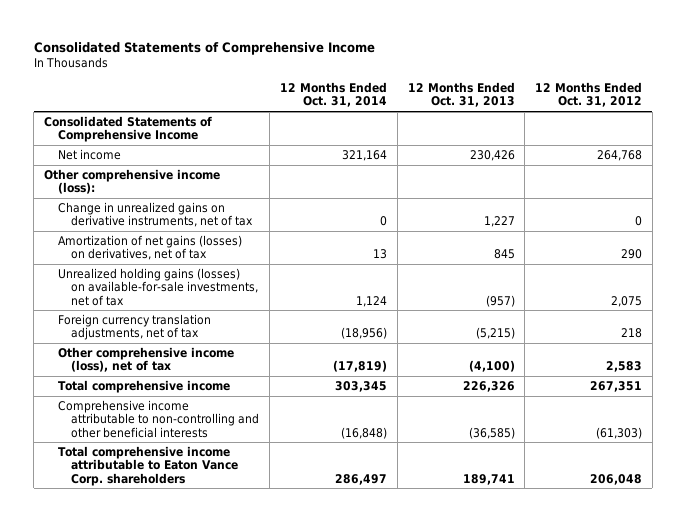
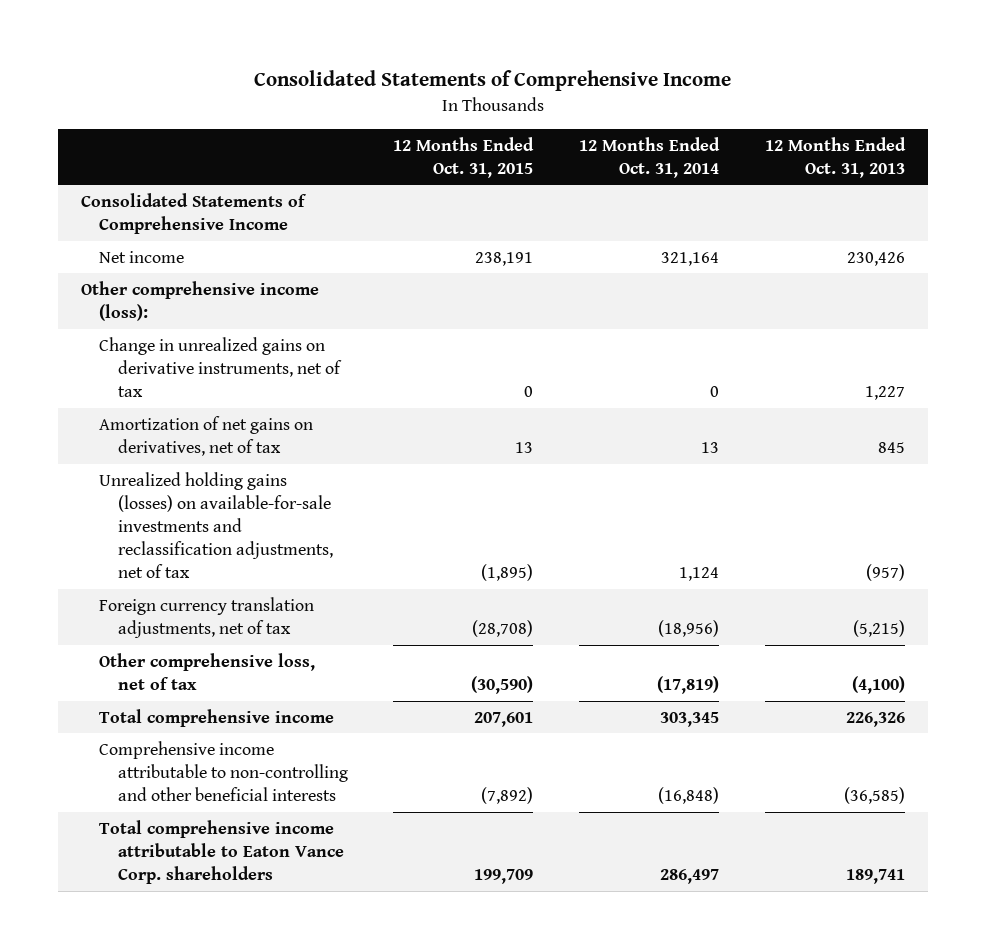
- | 12 Months Ended Oct. 31, 2014 | 12 Months Ended Oct. 31, 2013 | 12 Months Ended Oct. 31, 2012
+ | 12 Months Ended Oct. 31, 2015 | 12 Months Ended Oct. 31, 2014 | 12 Months Ended Oct. 31, 2013
- Amortization of net gains (losses) on derivatives, net of tax | 13 | 845 | 290
- Unrealized holding gains (losses) on available-for-sale investments, net of tax | 1,124 | (957) | 2,075
+ Amortization of net gains on derivatives, net of tax | 13 | 13 | 845
+ Unrealized holding gains (losses) on available-for-sale investments and reclassification adjustments, net of tax | (1,895) | 1,124 | (957)
- Other comprehensive income (loss), net of tax | (17,819) | (4,100) | 2,583
+ Other comprehensive loss, net of tax | (30,590) | (17,819) | (4,100)

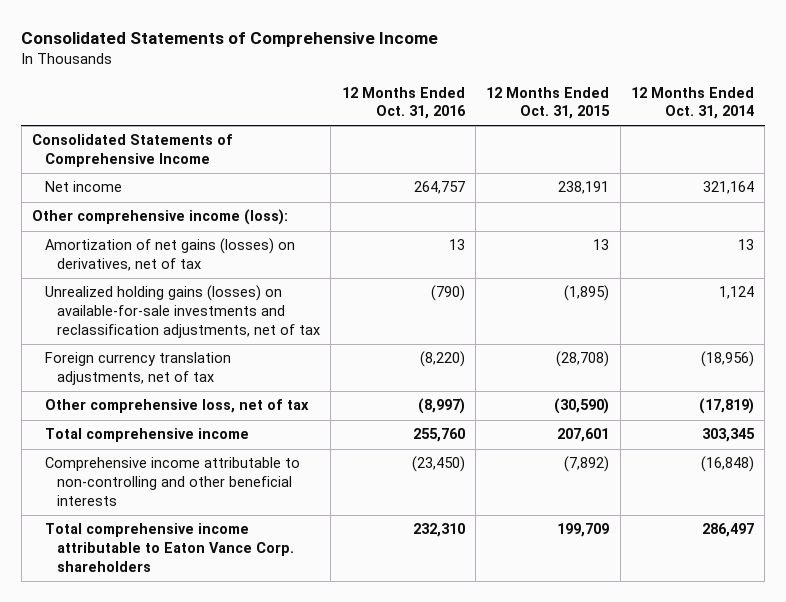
- | 12 Months Ended Oct. 31, 2015 | 12 Months Ended Oct. 31, 2014 | 12 Months Ended Oct. 31, 2013
+ | 12 Months Ended Oct. 31, 2016 | 12 Months Ended Oct. 31, 2015 | 12 Months Ended Oct. 31, 2014
- Change in unrealized gains on derivative instruments, net of tax | 0 | 0 | 1,227
- Amortization of net gains on derivatives, net of tax | 13 | 13 | 845
+ Amortization of net gains (losses) on derivatives, net of tax | 13 | 13 | 13

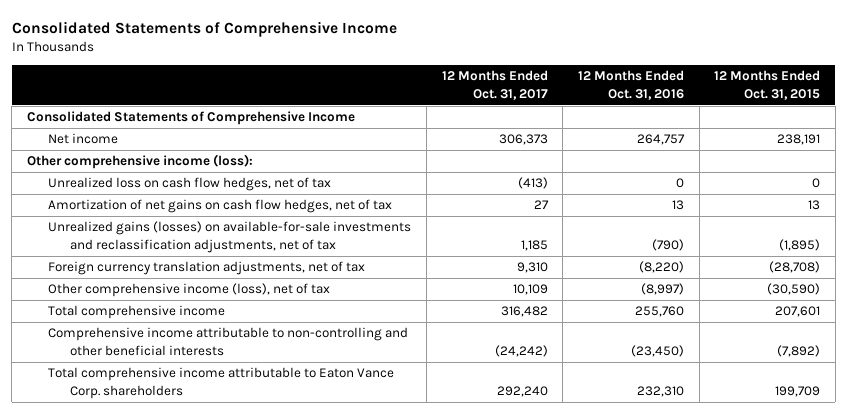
- | 12 Months Ended Oct. 31, 2016 | 12 Months Ended Oct. 31, 2015 | 12 Months Ended Oct. 31, 2014
+ | 12 Months Ended Oct. 31, 2017 | 12 Months Ended Oct. 31, 2016 | 12 Months Ended Oct. 31, 2015
- Amortization of net gains (losses) on derivatives, net of tax | 13 | 13 | 13
- Unrealized holding gains (losses) on available-for-sale investments and reclassification adjustments, net of tax | (790) | (1,895) | 1,124
+ Unrealized loss on cash flow hedges, net of tax | (413) | 0 | 0
+ Amortization of net gains on cash flow hedges, net of tax | 27 | 13 | 13
+ Unrealized gains (losses) on available-for-sale investments and reclassification adjustments, net of tax | 1,185 | (790) | (1,895)
- Other comprehensive loss, net of tax | (8,997) | (30,590) | (17,819)
+ Other comprehensive income (loss), net of tax | 10,109 | (8,997) | (30,590)

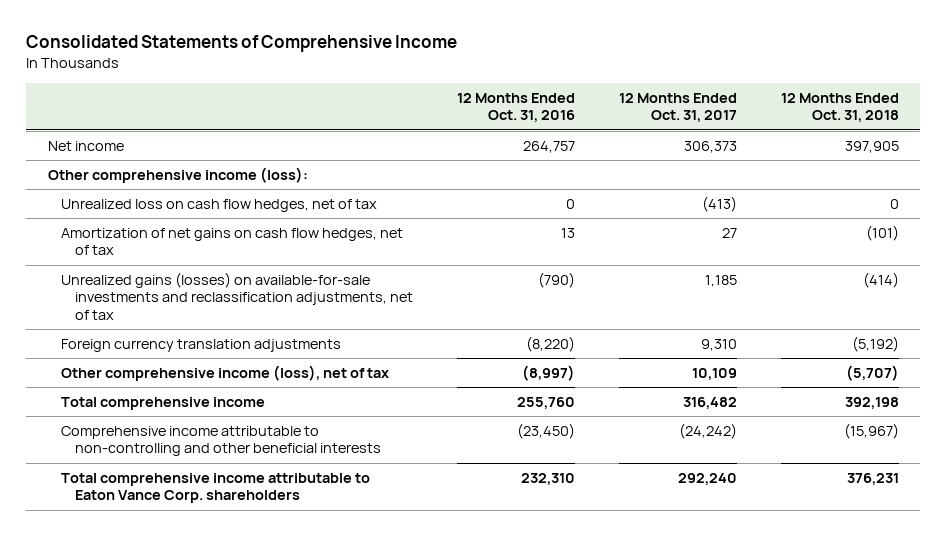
- | 12 Months Ended Oct. 31, 2017 | 12 Months Ended Oct. 31, 2016 | 12 Months Ended Oct. 31, 2015
+ | 12 Months Ended Oct. 31, 2016 | 12 Months Ended Oct. 31, 2017 | 12 Months Ended Oct. 31, 2018
- Consolidated Statements of Comprehensive Income
- Foreign currency translation adjustments, net of tax | 9,310 | (8,220) | (28,708)
+ Foreign currency translation adjustments | (8,220) | 9,310 | (5,192)

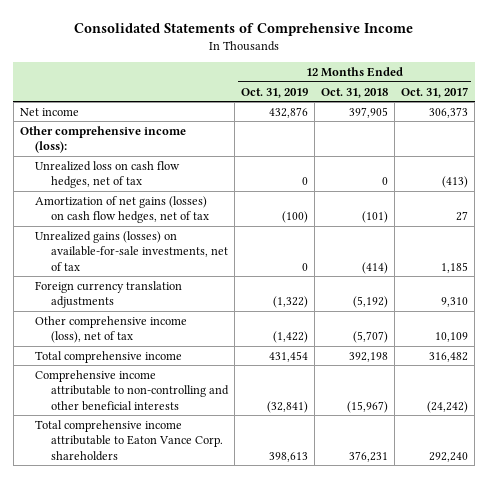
- | 12 Months Ended Oct. 31, 2016 | 12 Months Ended Oct. 31, 2017 | 12 Months Ended Oct. 31, 2018
+ | 12 Months Ended Oct. 31, 2019 | 12 Months Ended Oct. 31, 2018 | 12 Months Ended Oct. 31, 2017
- Amortization of net gains on cash flow hedges, net of tax | 13 | 27 | (101)
- Unrealized gains (losses) on available-for-sale investments and reclassification adjustments, net of tax | (790) | 1,185 | (414)
+ Amortization of net gains (losses) on cash flow hedges, net of tax | (100) | (101) | 27
+ Unrealized gains (losses) on available-for-sale investments, net of tax | 0 | (414) | 1,185

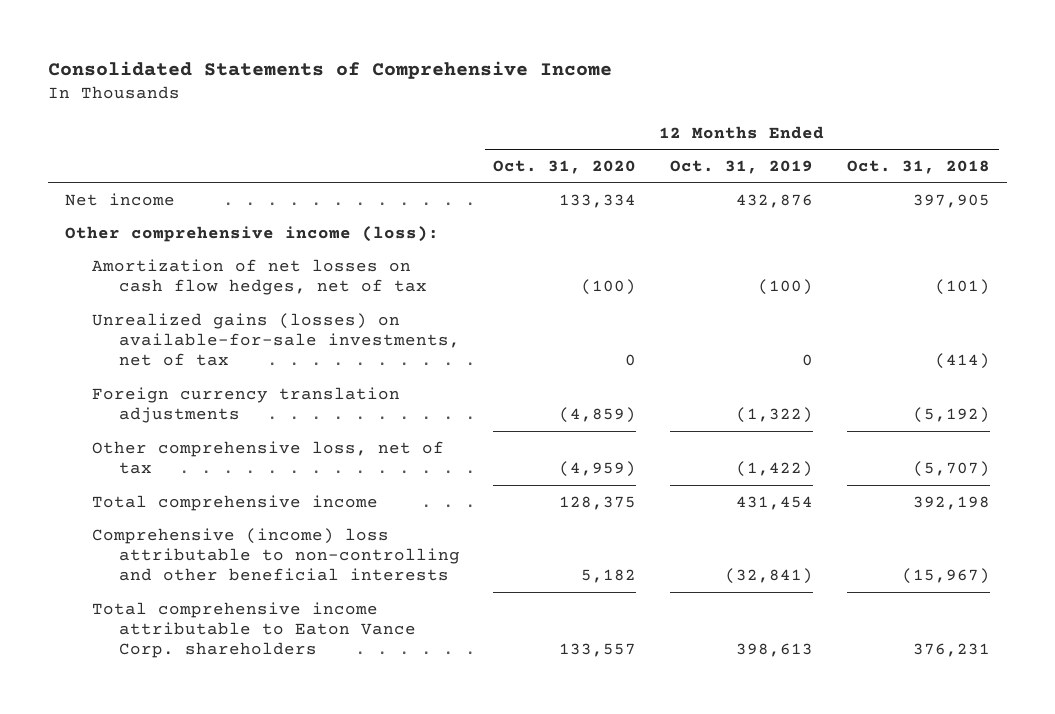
- | 12 Months Ended Oct. 31, 2019 | 12 Months Ended Oct. 31, 2018 | 12 Months Ended Oct. 31, 2017
+ | 12 Months Ended Oct. 31, 2020 | 12 Months Ended Oct. 31, 2019 | 12 Months Ended Oct. 31, 2018
- Unrealized loss on cash flow hedges, net of tax | 0 | 0 | (413)
- Amortization of net gains (losses) on cash flow hedges, net of tax | (100) | (101) | 27
+ Amortization of net losses on cash flow hedges, net of tax | (100) | (100) | (101)
- Other comprehensive income (loss), net of tax | (1,422) | (5,707) | 10,109
+ Other comprehensive loss, net of tax | (4,959) | (1,422) | (5,707)
- Comprehensive income attributable to non-controlling and other beneficial interests | (32,841) | (15,967) | (24,242)
+ Comprehensive (income) loss attributable to non-controlling and other beneficial interests | 5,182 | (32,841) | (15,967)

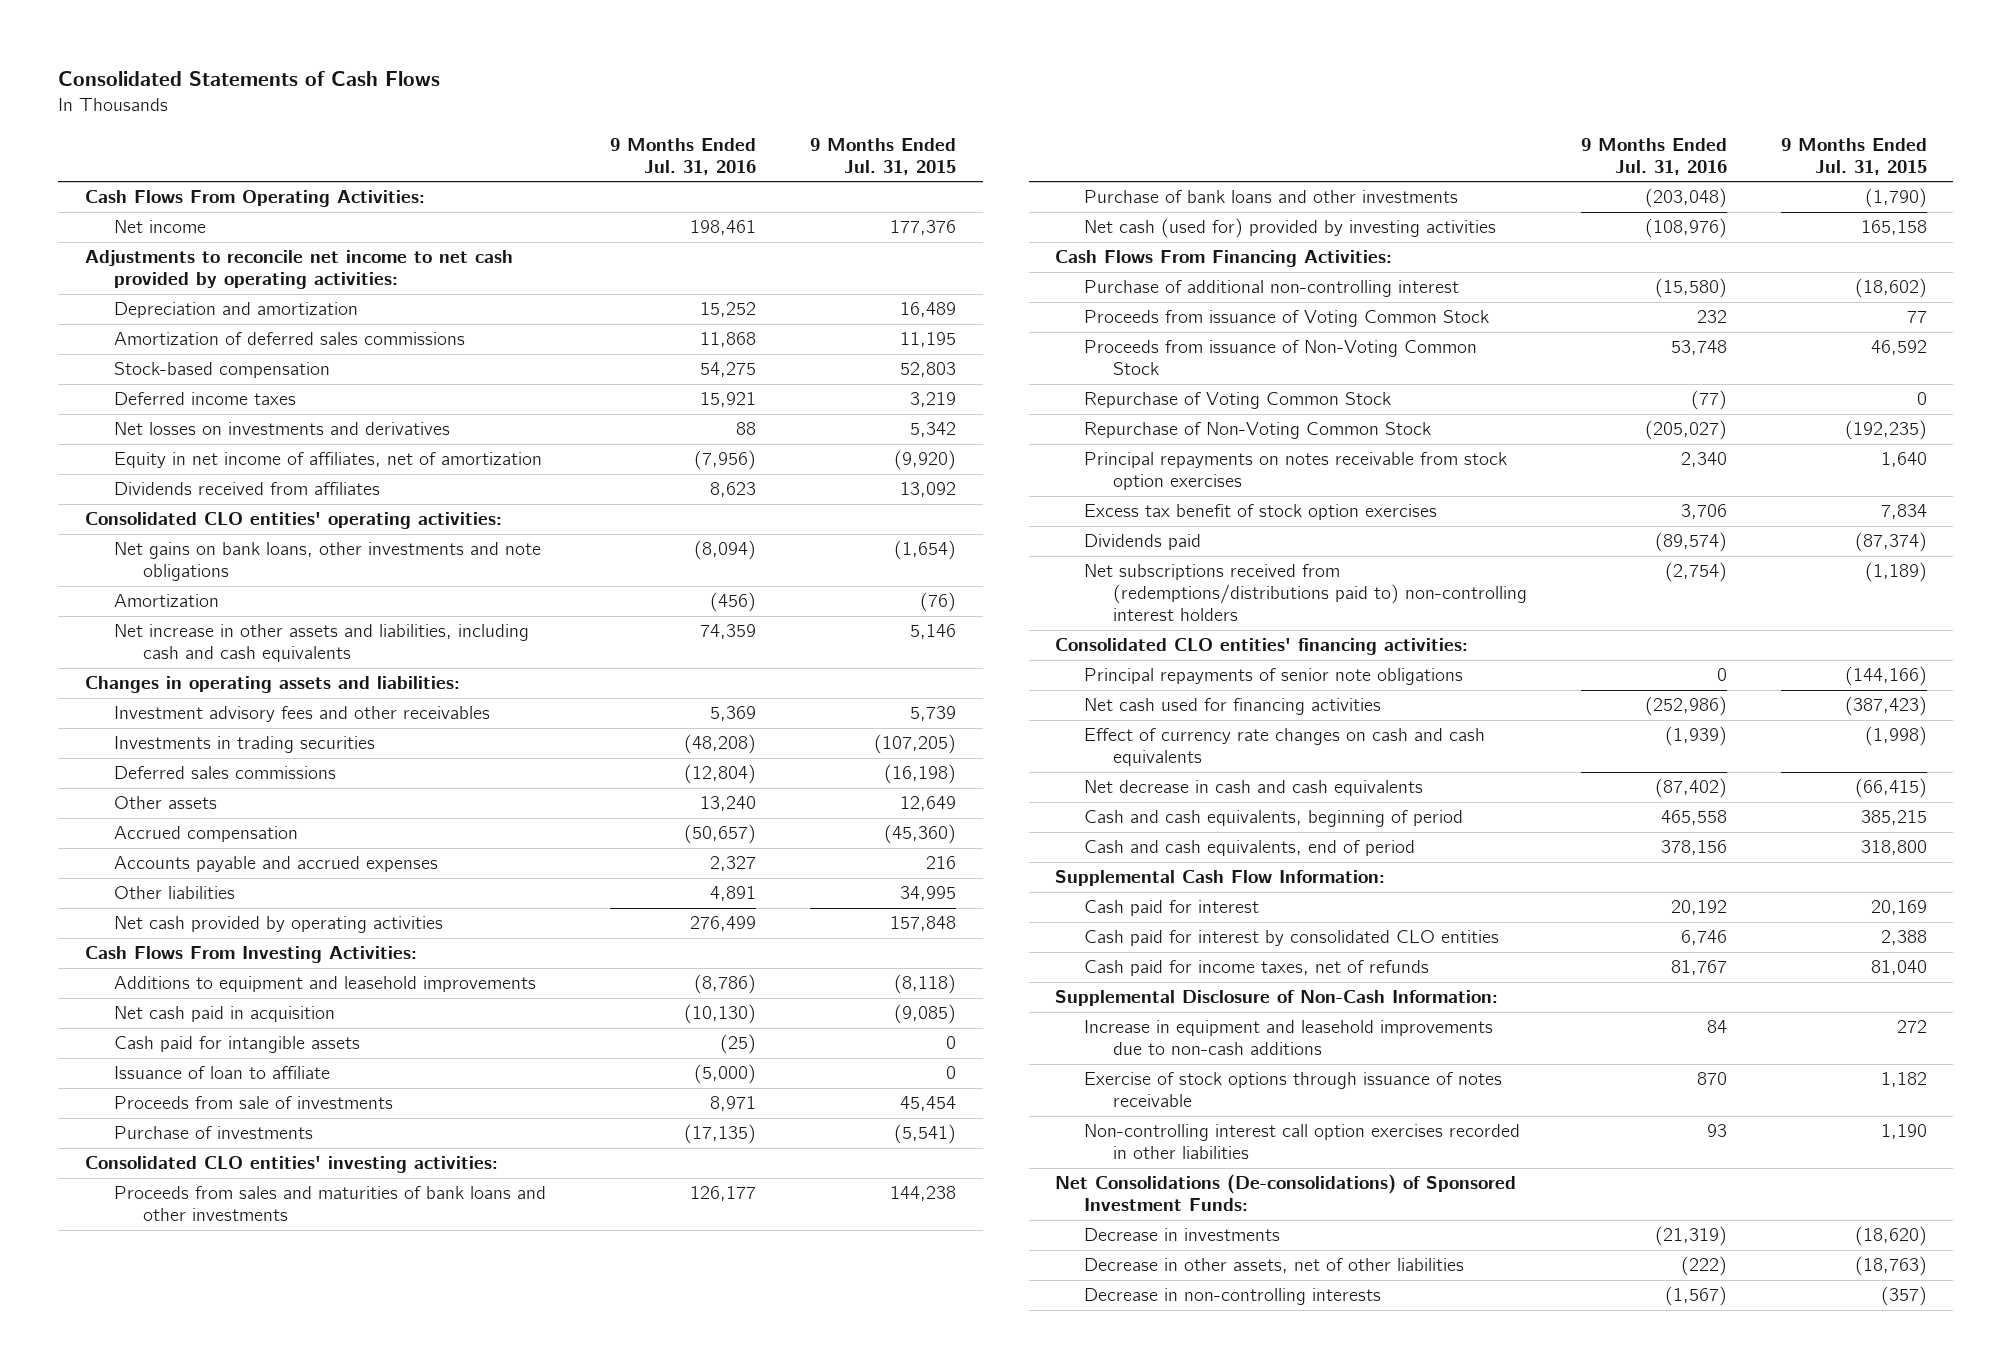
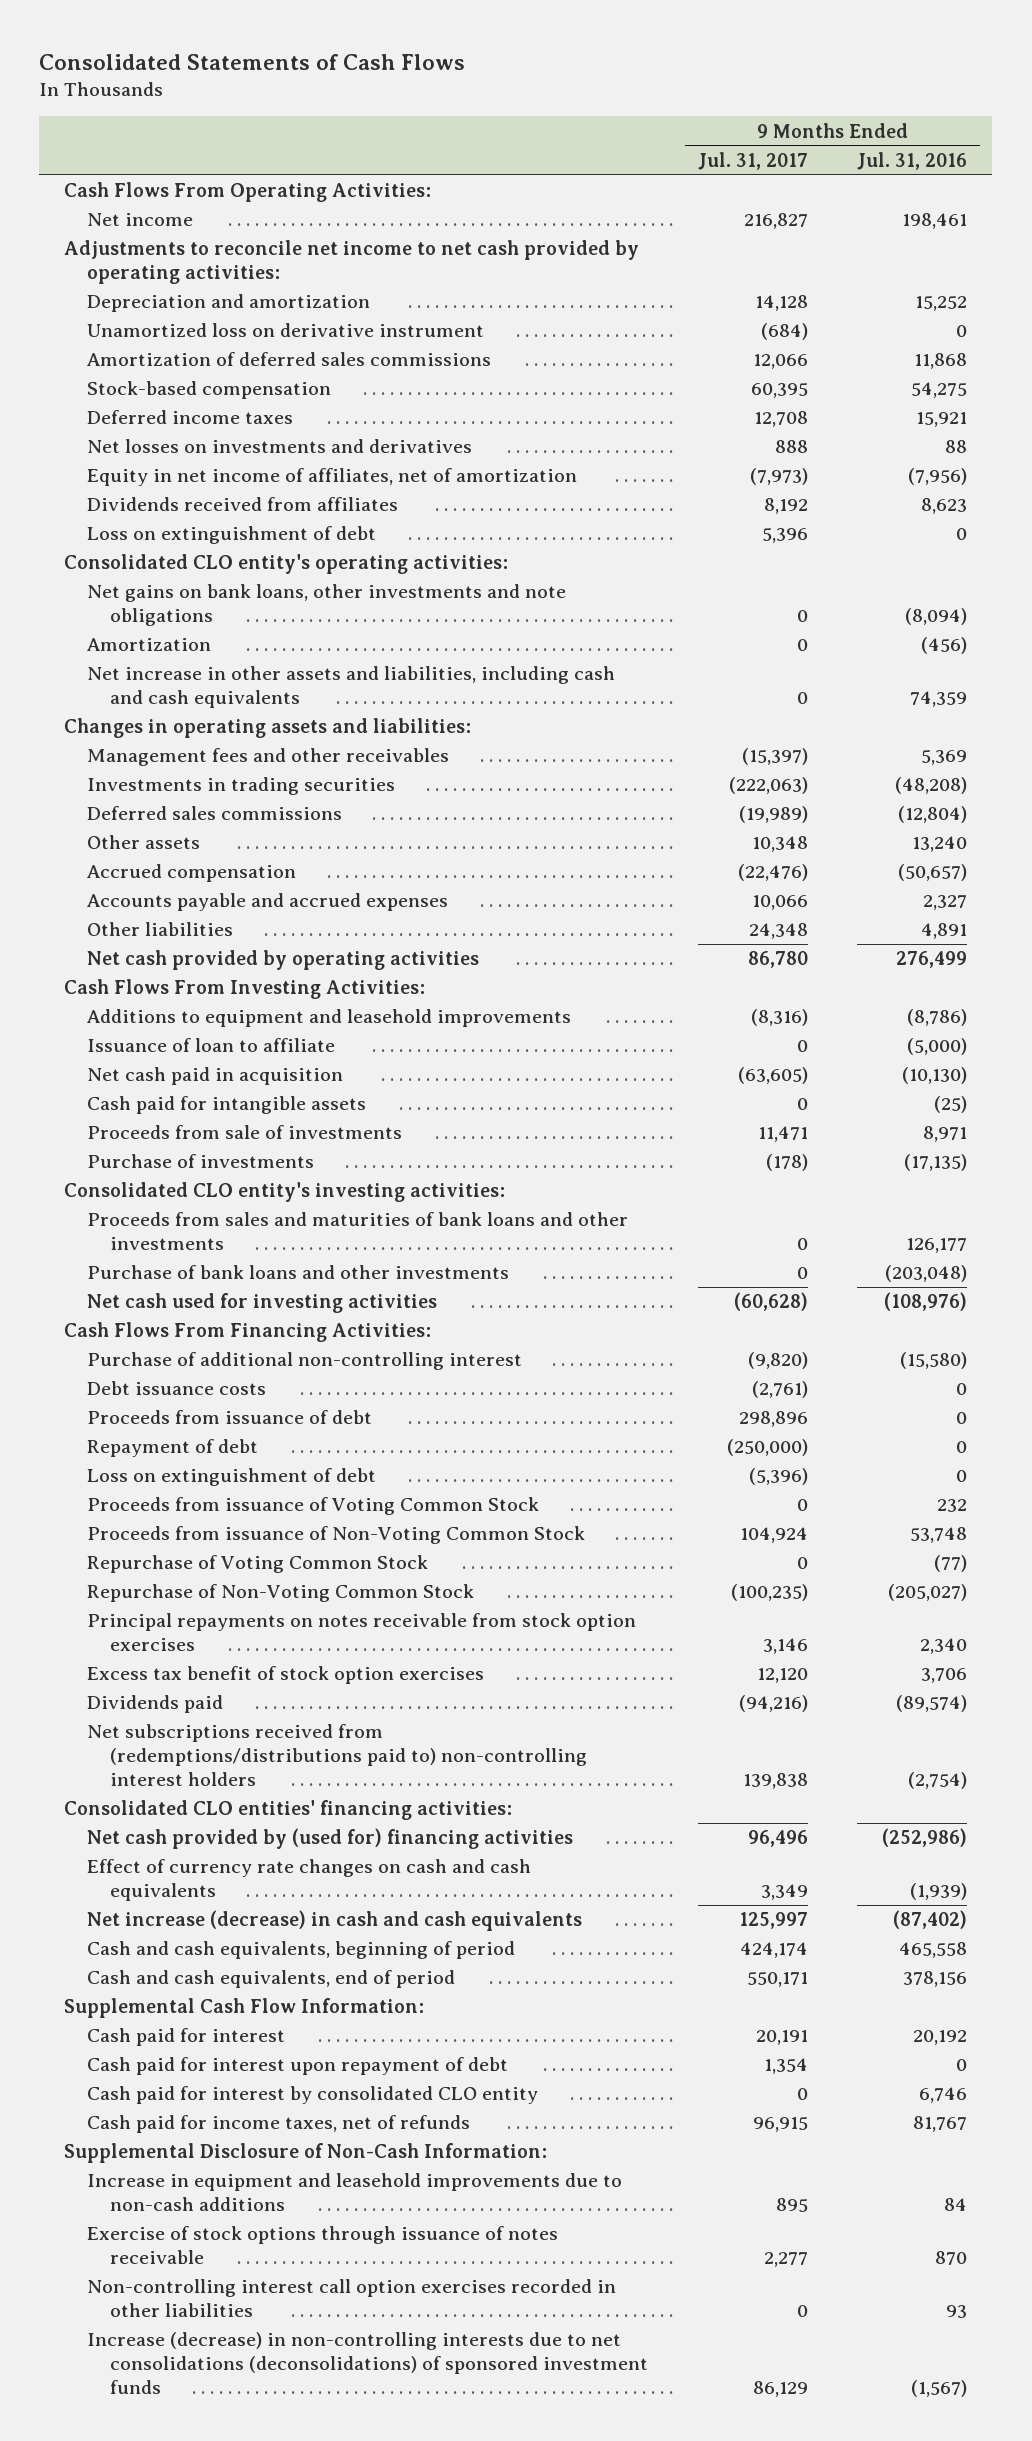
- | 9 Months Ended Jul. 31, 2016 | 9 Months Ended Jul. 31, 2015
+ | 9 Months Ended Jul. 31, 2017 | 9 Months Ended Jul. 31, 2016
+ Unamortized loss on derivative instrument | (684) | 0
- Consolidated CLO entities' operating activities:
+ Loss on extinguishment of debt | 5,396 | 0
+ Consolidated CLO entity's operating activities:
- Investment advisory fees and other receivables | 5,369 | 5,739
+ Management fees and other receivables | (15,397) | 5,369
moved up: Issuance of loan to affiliate | 0 | (5,000)
- Consolidated CLO entities' investing activities:
+ Consolidated CLO entity's investing activities:
- Net cash (used for) provided by investing activities | (108,976) | 165,158
+ Net cash used for investing activities | (60,628) | (108,976)
+ Debt issuance costs | (2,761) | 0
+ Proceeds from issuance of debt | 298,896 | 0
+ Repayment of debt | (250,000) | 0
+ Loss on extinguishment of debt | (5,396) | 0
- Principal repayments of senior note obligations | 0 | (144,166)
- Net cash used for financing activities | (252,986) | (387,423)
+ Net cash provided by (used for) financing activities | 96,496 | (252,986)
- Net decrease in cash and cash equivalents | (87,402) | (66,415)
+ Net increase (decrease) in cash and cash equivalents | 125,997 | (87,402)
- Cash paid for interest by consolidated CLO entities | 6,746 | 2,388
+ Cash paid for interest upon repayment of debt | 1,354 | 0
+ Cash paid for interest by consolidated CLO entity | 0 | 6,746
- Net Consolidations (De-consolidations) of Sponsored Investment Funds:
- Decrease in investments | (21,319) | (18,620)
- Decrease in other assets, net of other liabilities | (222) | (18,763)
- Decrease in non-controlling interests | (1,567) | (357)
+ Increase (decrease) in non-controlling interests due to net consolidations (deconsolidations) of sponsored investment funds | 86,129 | (1,567)

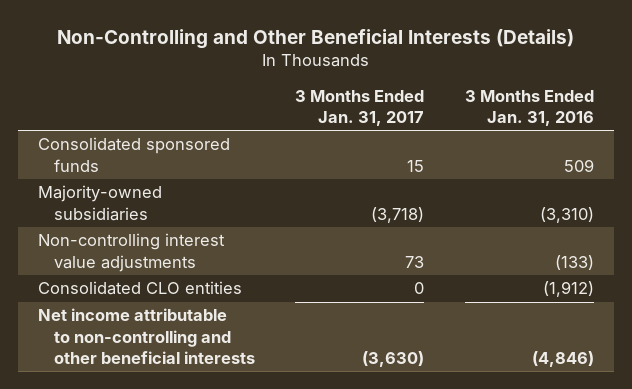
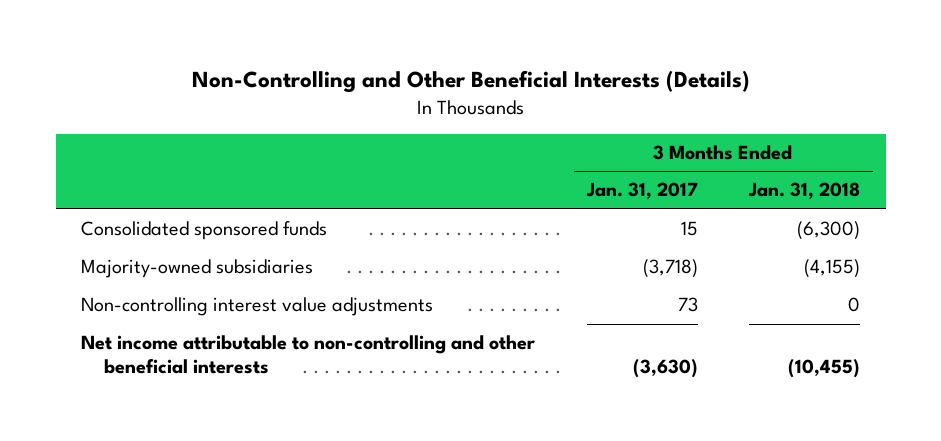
- | 3 Months Ended Jan. 31, 2017 | 3 Months Ended Jan. 31, 2016
+ | 3 Months Ended Jan. 31, 2017 | 3 Months Ended Jan. 31, 2018
- Consolidated CLO entities | 0 | (1,912)

